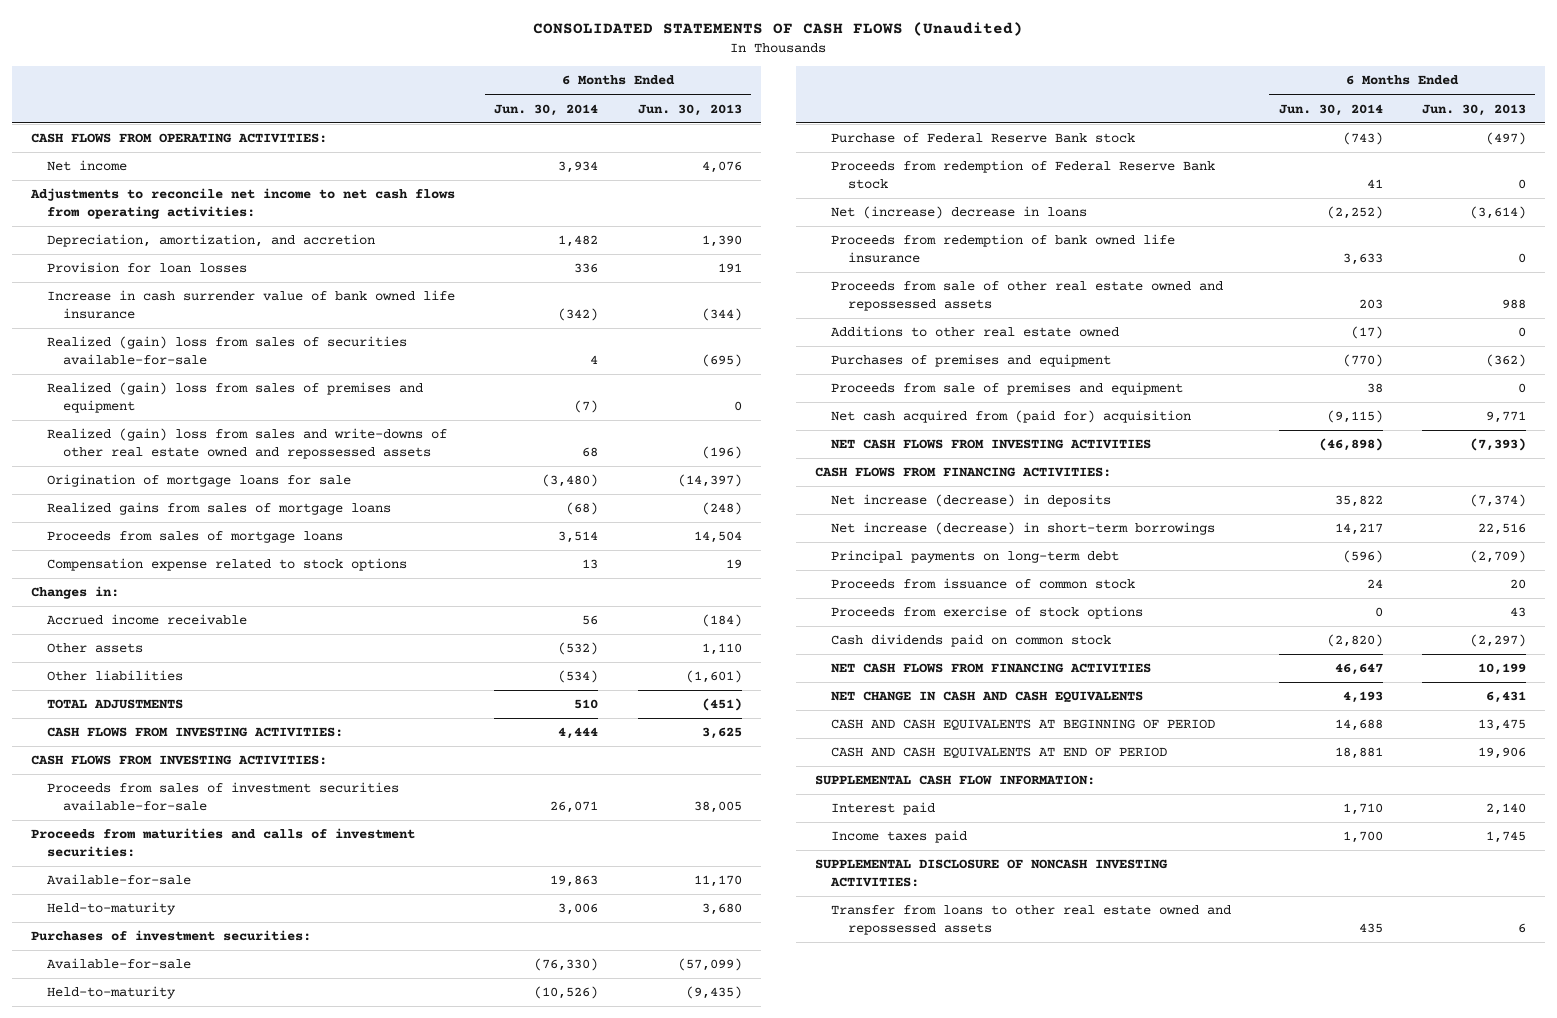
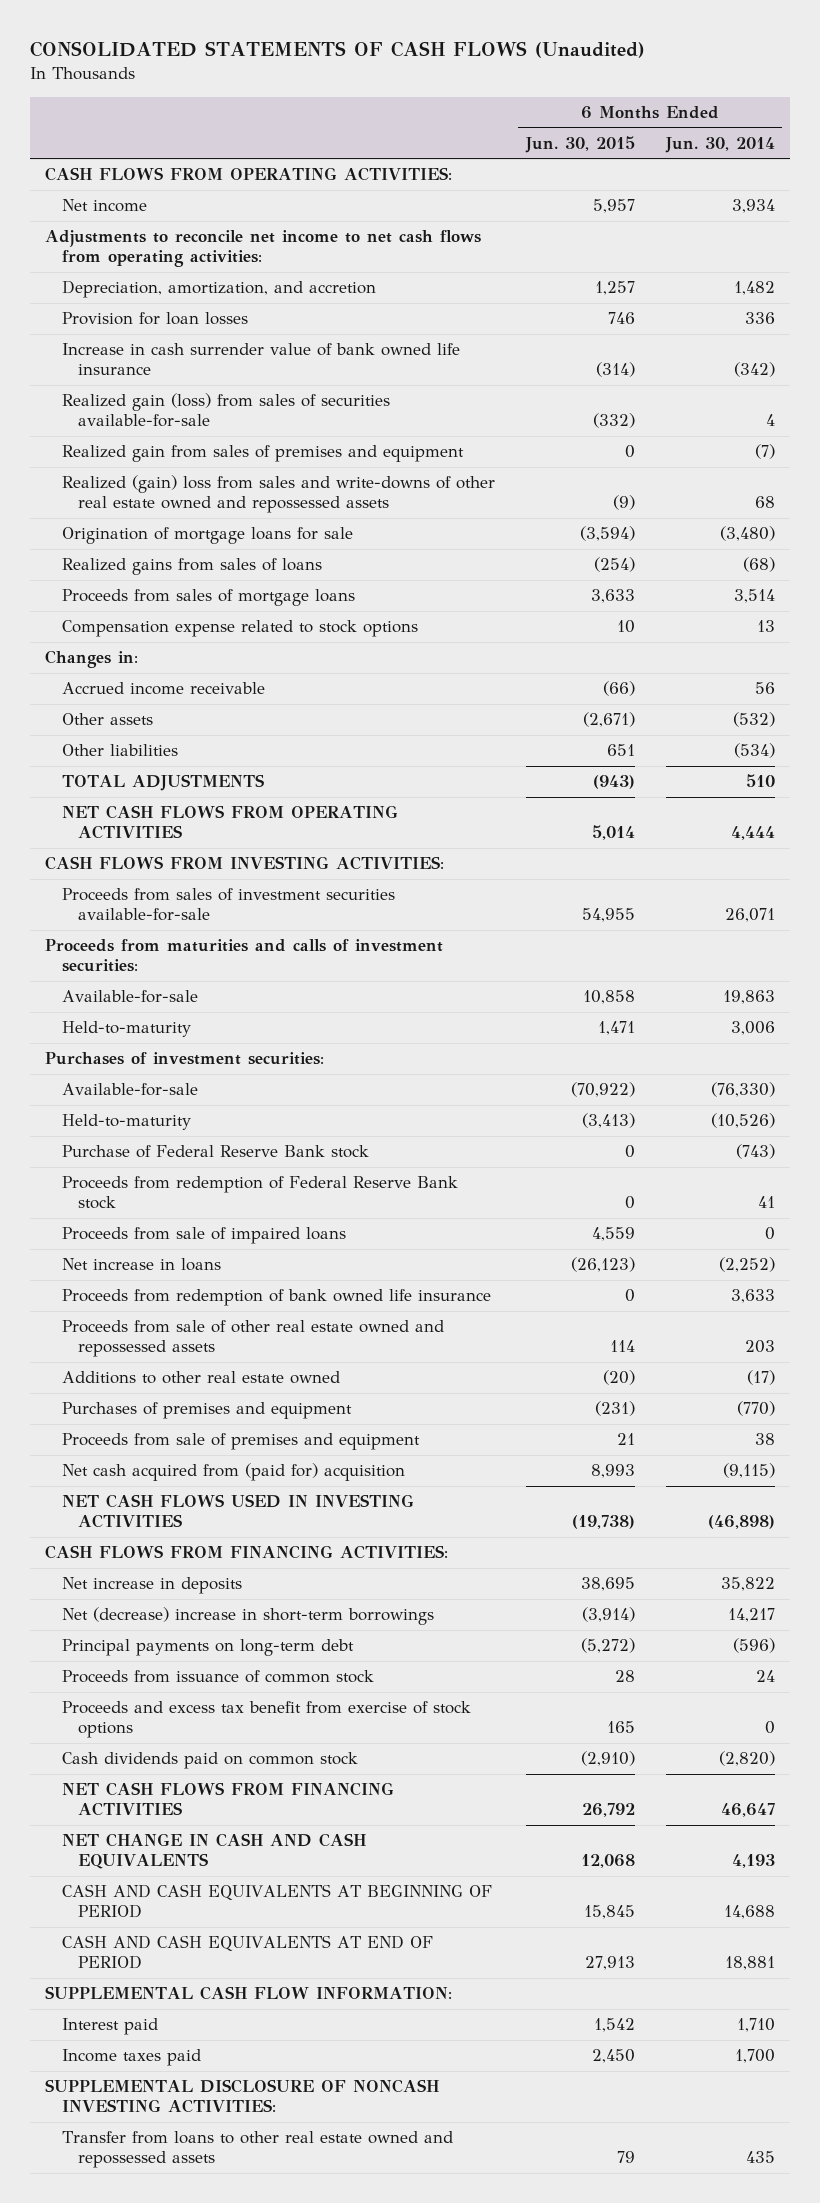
- | 6 Months Ended Jun. 30, 2014 | 6 Months Ended Jun. 30, 2013
+ | 6 Months Ended Jun. 30, 2015 | 6 Months Ended Jun. 30, 2014
- Realized (gain) loss from sales of securities available-for-sale | 4 | (695)
- Realized (gain) loss from sales of premises and equipment | (7) | 0
+ Realized gain (loss) from sales of securities available-for-sale | (332) | 4
+ Realized gain from sales of premises and equipment | 0 | (7)
- Realized gains from sales of mortgage loans | (68) | (248)
+ Realized gains from sales of loans | (254) | (68)
- CASH FLOWS FROM INVESTING ACTIVITIES: | 4,444 | 3,625
+ NET CASH FLOWS FROM OPERATING ACTIVITIES | 5,014 | 4,444
- Net (increase) decrease in loans | (2,252) | (3,614)
+ Proceeds from sale of impaired loans | 4,559 | 0
+ Net increase in loans | (26,123) | (2,252)
- NET CASH FLOWS FROM INVESTING ACTIVITIES | (46,898) | (7,393)
+ NET CASH FLOWS USED IN INVESTING ACTIVITIES | (19,738) | (46,898)
- Net increase (decrease) in deposits | 35,822 | (7,374)
- Net increase (decrease) in short-term borrowings | 14,217 | 22,516
+ Net increase in deposits | 38,695 | 35,822
+ Net (decrease) increase in short-term borrowings | (3,914) | 14,217
- Proceeds from exercise of stock options | 0 | 43
+ Proceeds and excess tax benefit from exercise of stock options | 165 | 0

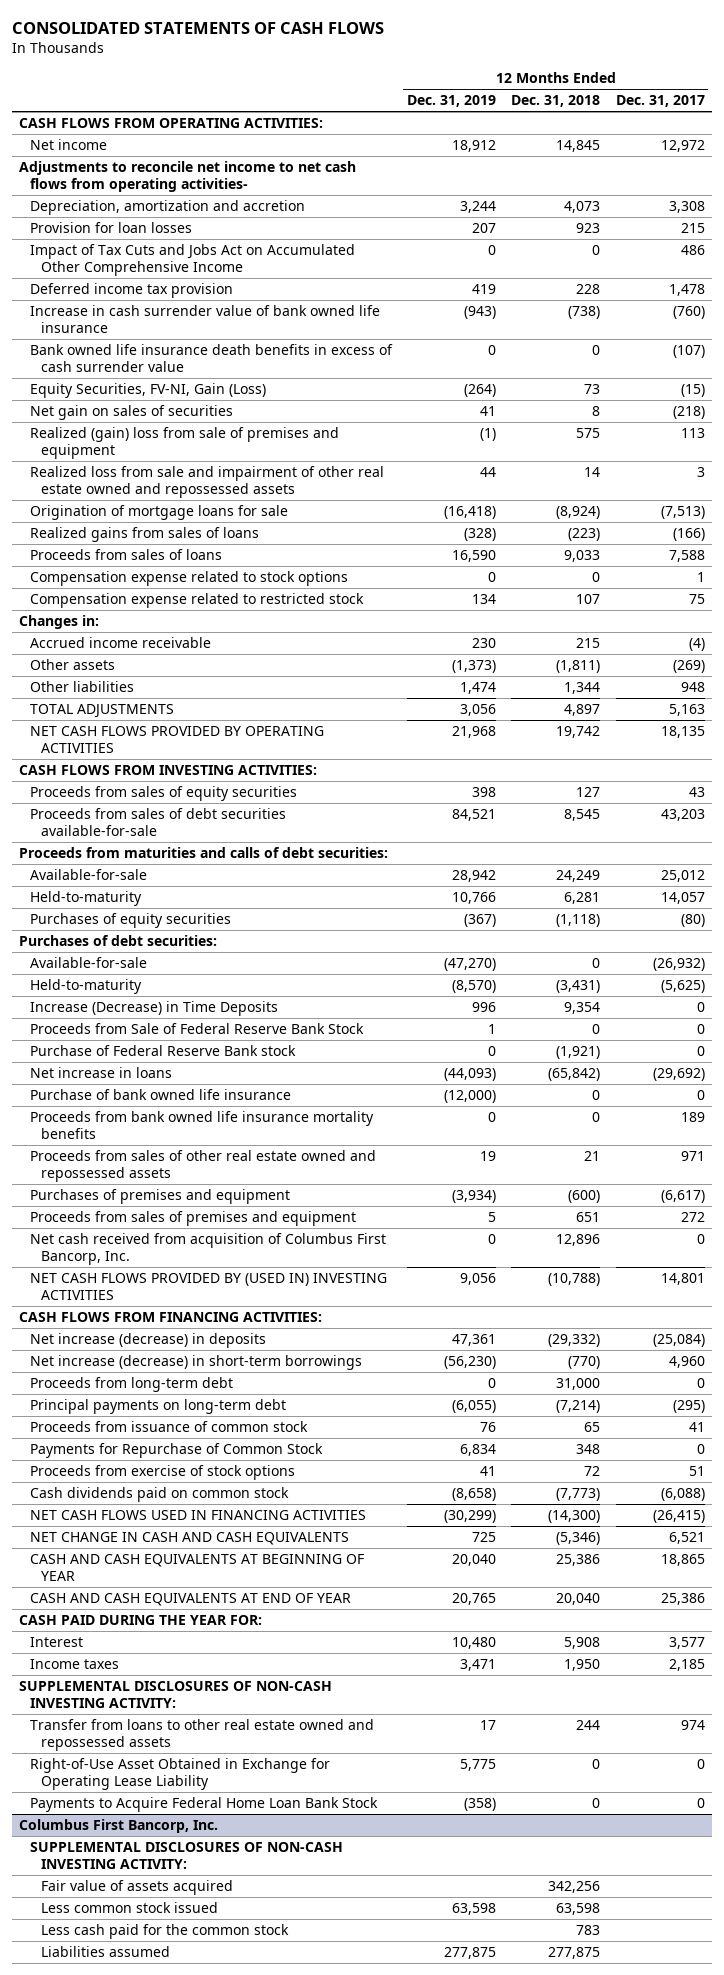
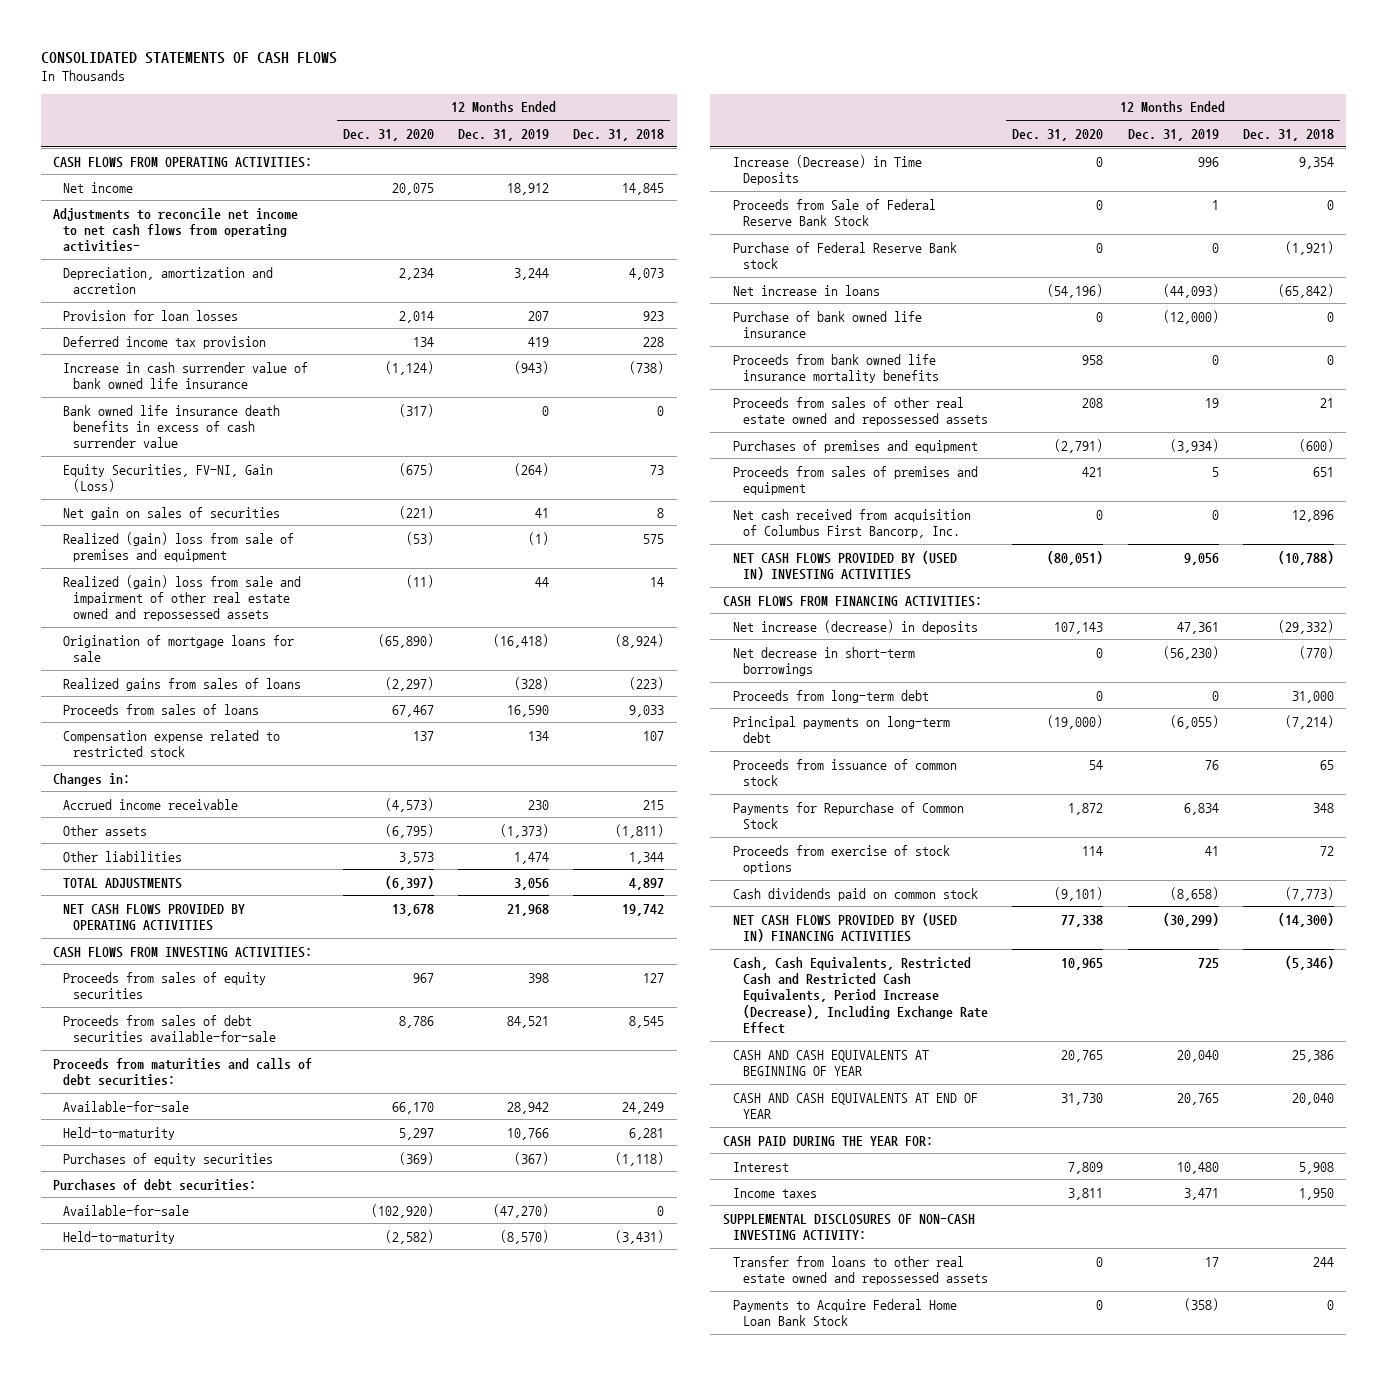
- | 12 Months Ended Dec. 31, 2019 | 12 Months Ended Dec. 31, 2018 | 12 Months Ended Dec. 31, 2017
+ | 12 Months Ended Dec. 31, 2020 | 12 Months Ended Dec. 31, 2019 | 12 Months Ended Dec. 31, 2018
- Impact of Tax Cuts and Jobs Act on Accumulated Other Comprehensive Income | 0 | 0 | 486
- Realized loss from sale and impairment of other real estate owned and repossessed assets | 44 | 14 | 3
+ Realized (gain) loss from sale and impairment of other real estate owned and repossessed assets | (11) | 44 | 14
- Compensation expense related to stock options | 0 | 0 | 1
- Net increase (decrease) in short-term borrowings | (56,230) | (770) | 4,960
+ Net decrease in short-term borrowings | 0 | (56,230) | (770)
- NET CASH FLOWS USED IN FINANCING ACTIVITIES | (30,299) | (14,300) | (26,415)
- NET CHANGE IN CASH AND CASH EQUIVALENTS | 725 | (5,346) | 6,521
+ NET CASH FLOWS PROVIDED BY (USED IN) FINANCING ACTIVITIES | 77,338 | (30,299) | (14,300)
+ Cash, Cash Equivalents, Restricted Cash and Restricted Cash Equivalents, Period Increase (Decrease), Including Exchange Rate Effect | 10,965 | 725 | (5,346)
- Right-of-Use Asset Obtained in Exchange for Operating Lease Liability | 5,775 | 0 | 0
- Columbus First Bancorp, Inc.
- SUPPLEMENTAL DISCLOSURES OF NON-CASH INVESTING ACTIVITY:
- Fair value of assets acquired | | 342,256 |
- Less common stock issued | 63,598 | 63,598 |
- Less cash paid for the common stock | | 783 |
- Liabilities assumed | 277,875 | 277,875 |

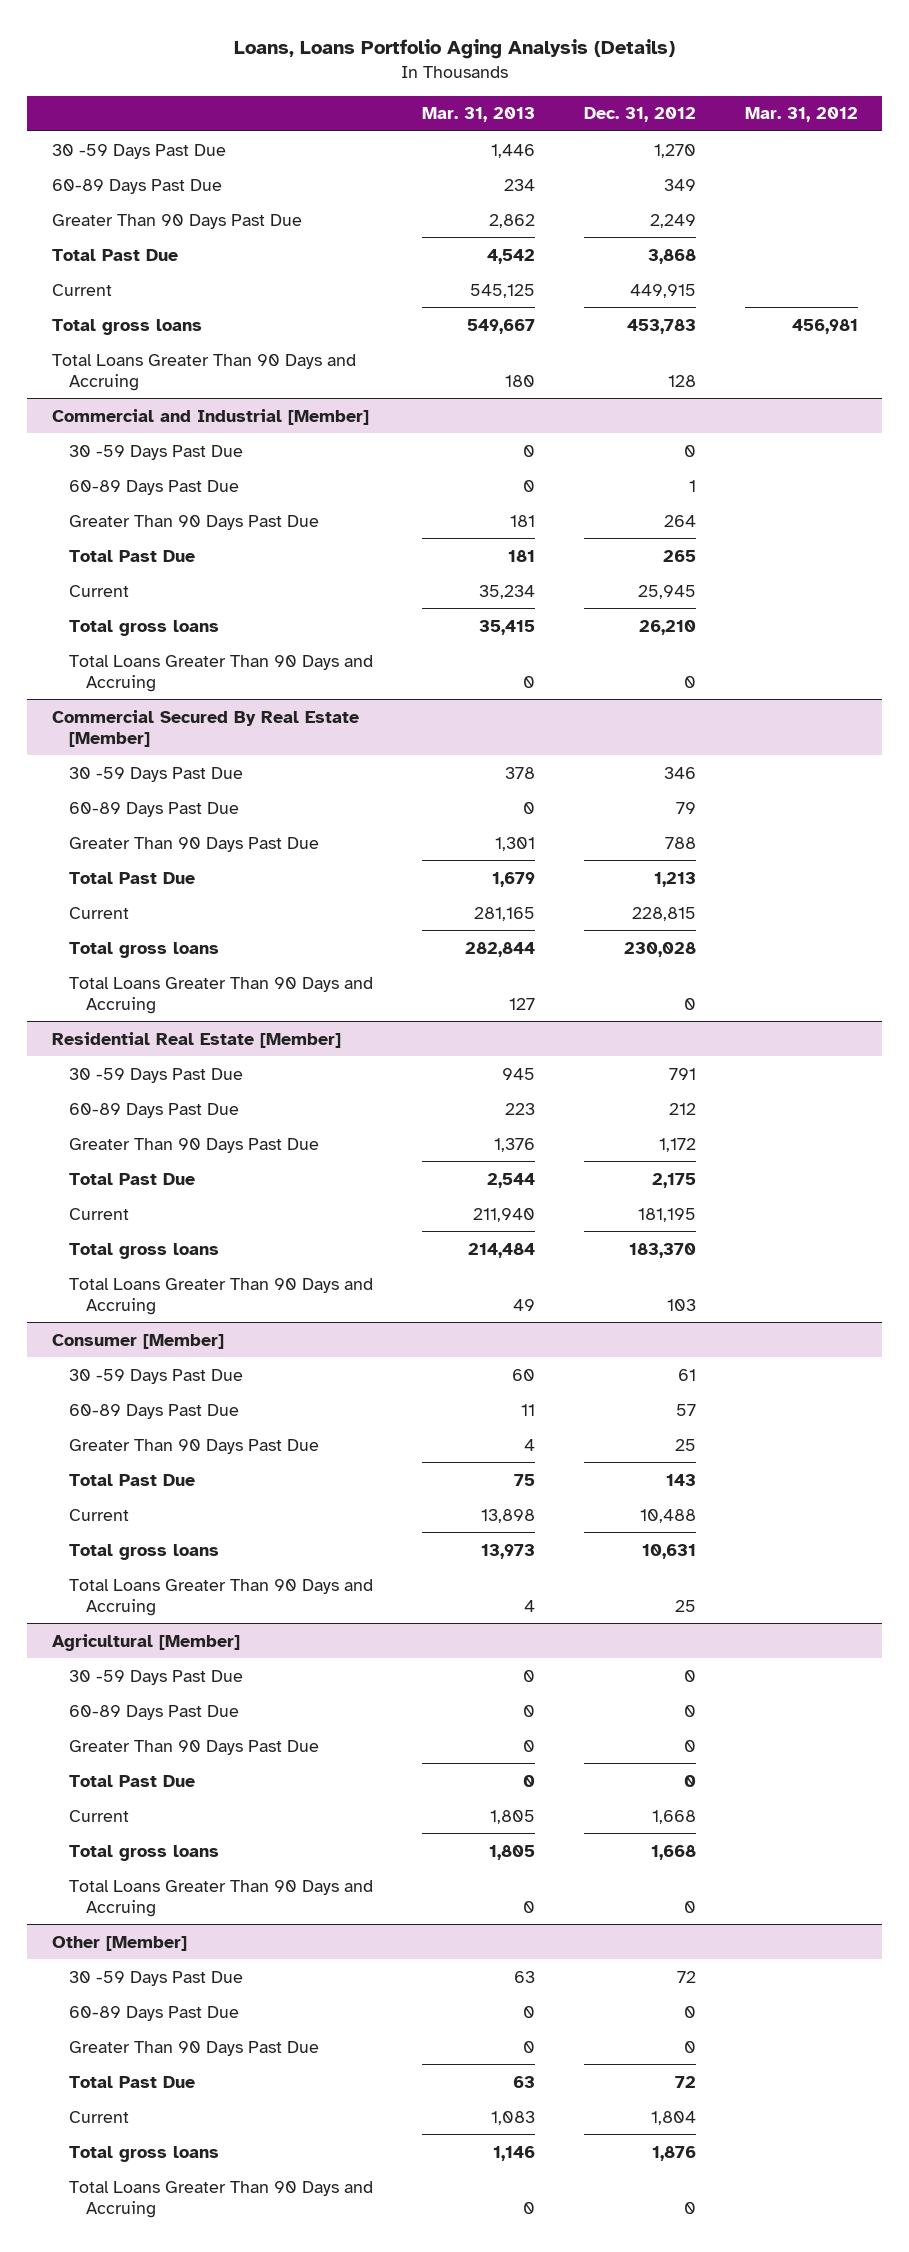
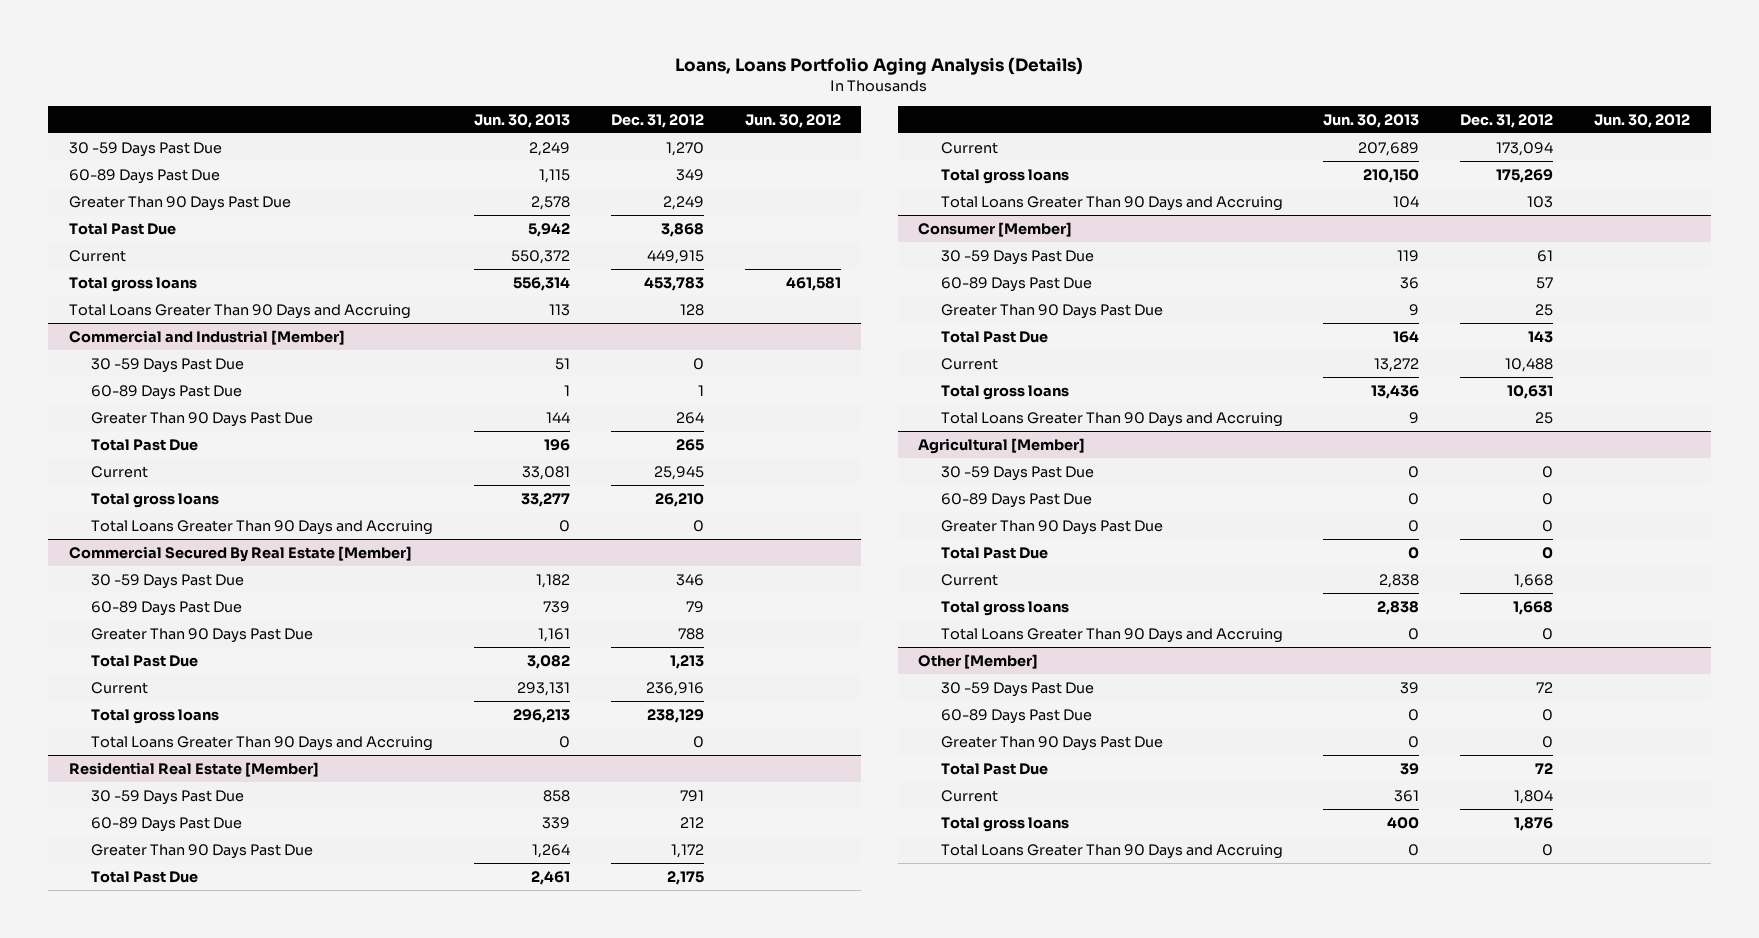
- | Mar. 31, 2013 | Dec. 31, 2012 | Mar. 31, 2012
+ | Jun. 30, 2013 | Dec. 31, 2012 | Jun. 30, 2012
@ Commercial Secured By Real Estate [Member]
- Current | 281,165 | 228,815 |
- Total gross loans | 282,844 | 230,028 |
+ Current | 293,131 | 236,916 |
+ Total gross loans | 296,213 | 238,129 |
@ Residential Real Estate [Member]
- Current | 211,940 | 181,195 |
- Total gross loans | 214,484 | 183,370 |
+ Current | 207,689 | 173,094 |
+ Total gross loans | 210,150 | 175,269 |

